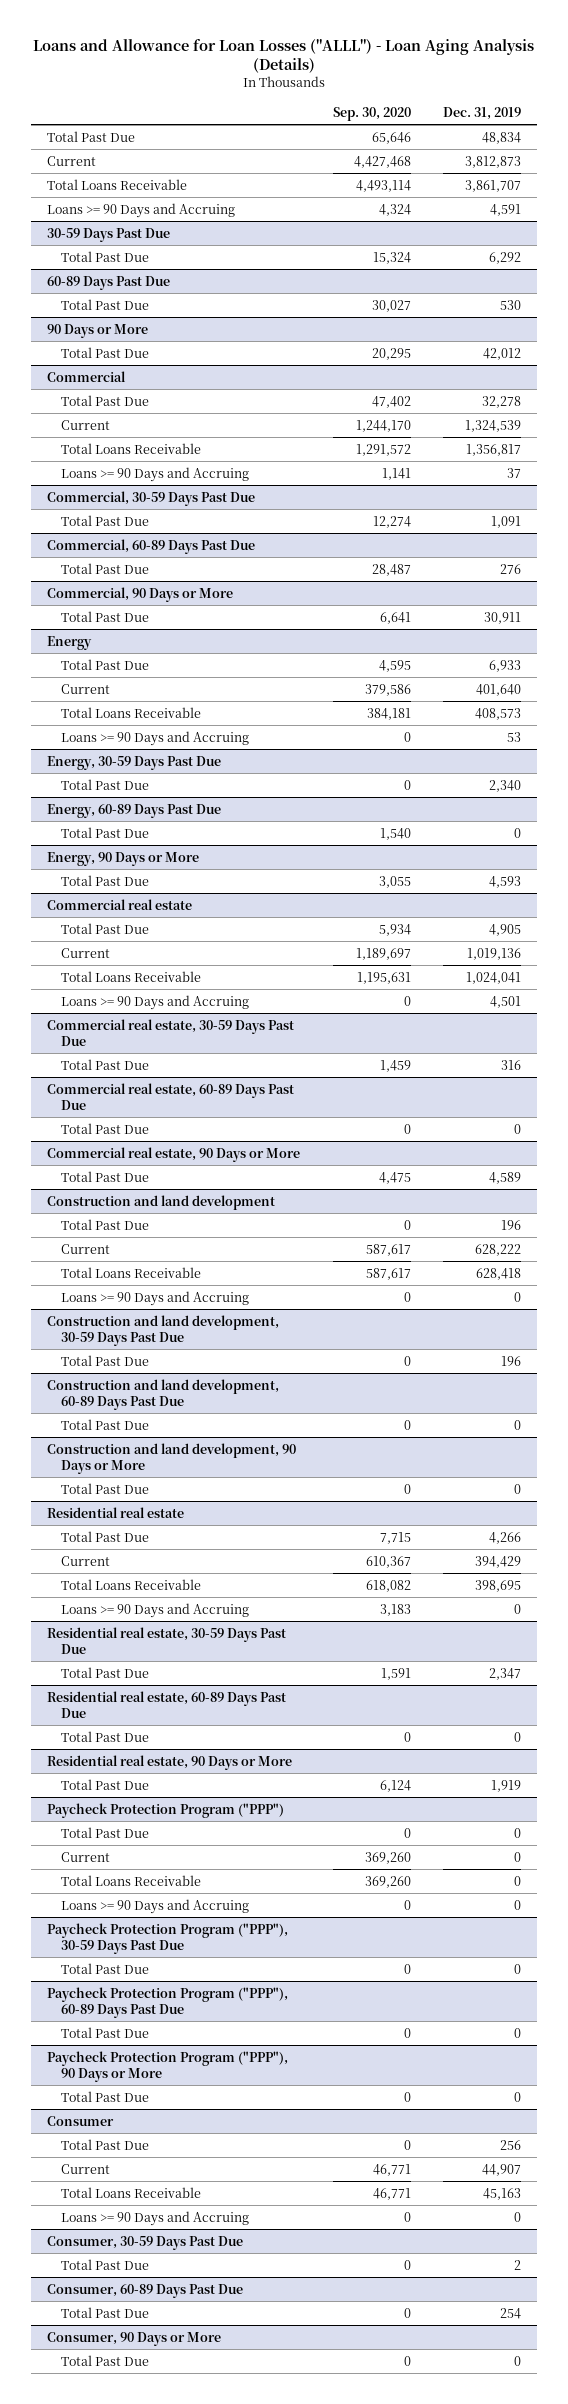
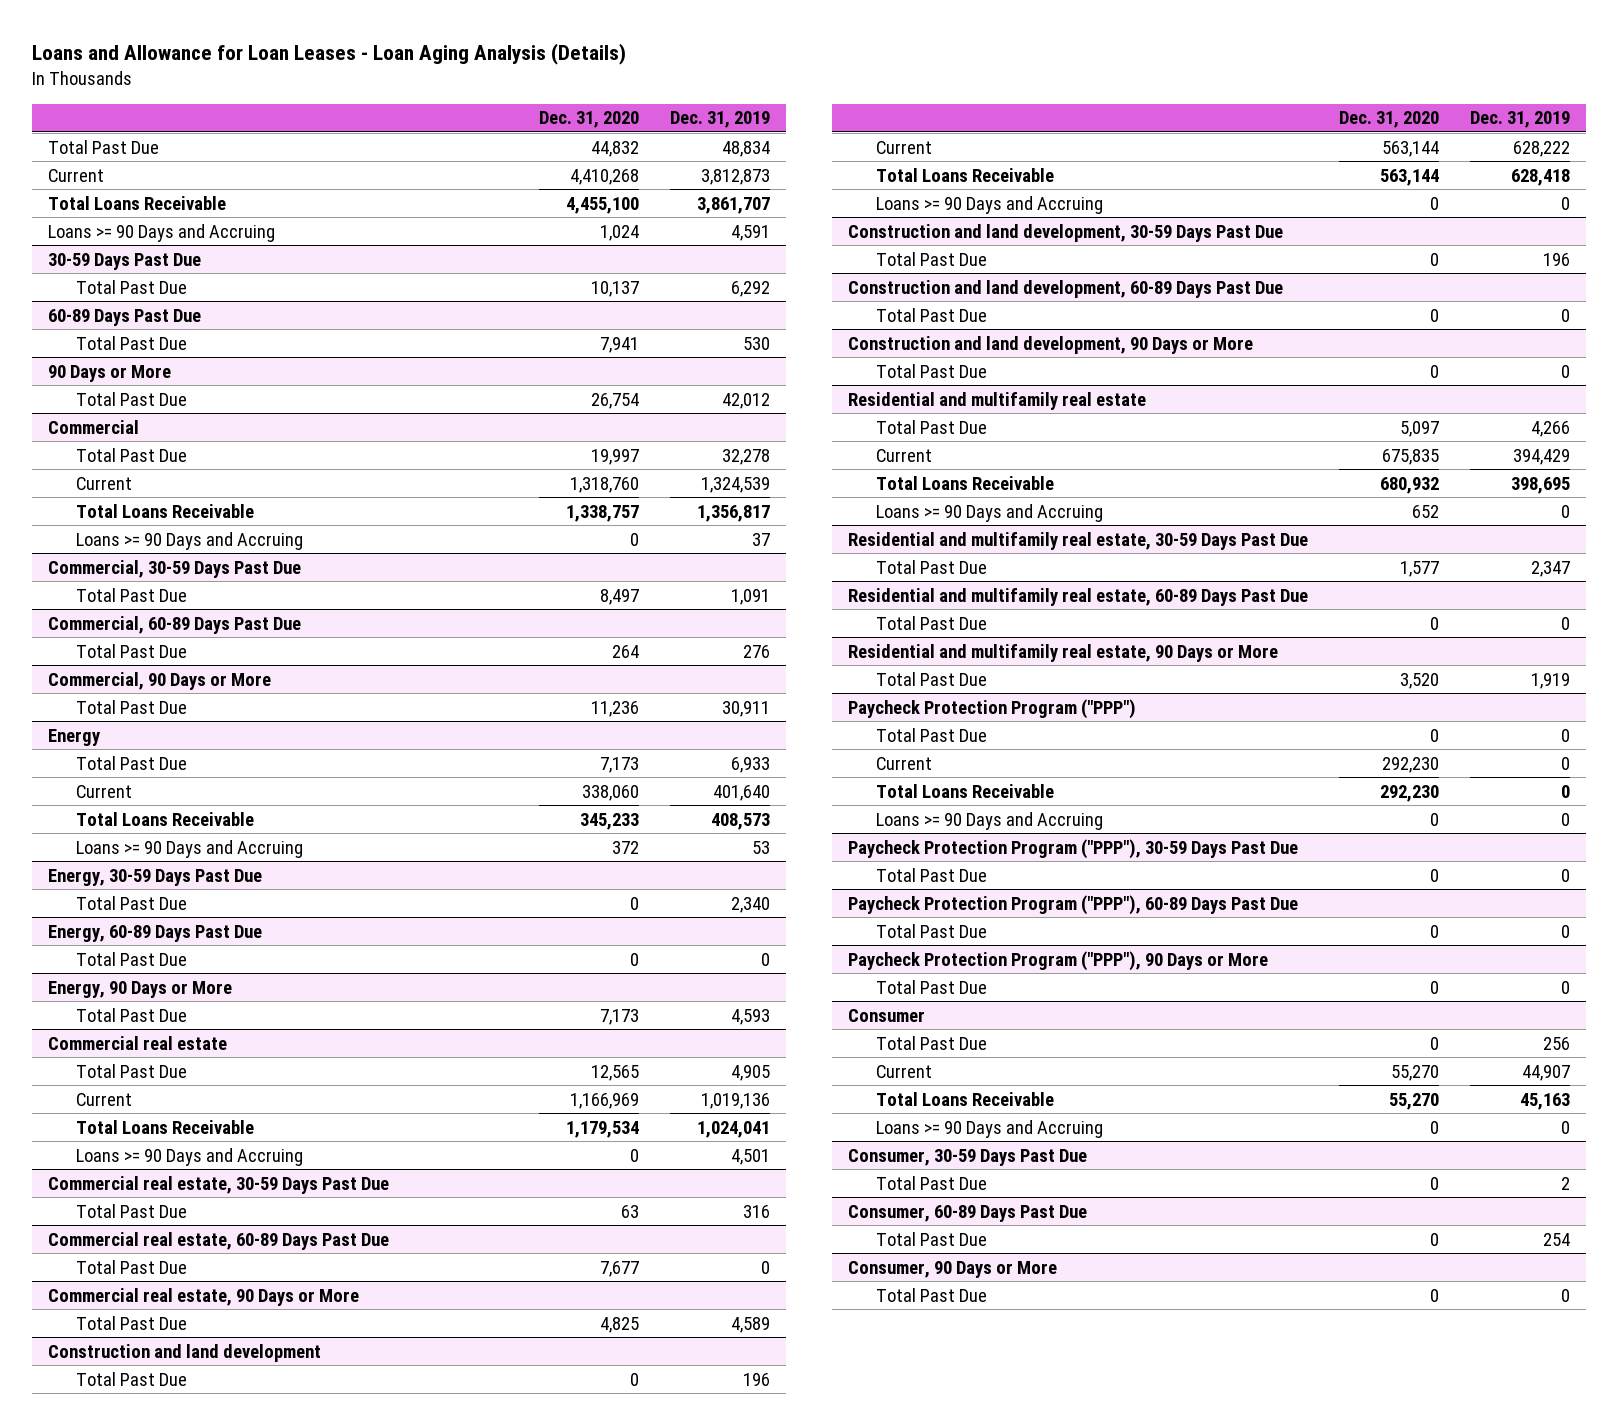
- Loans and Allowance for Loan Losses ("ALLL") - Loan Aging Analysis (Details)
+ Loans and Allowance for Loan Leases - Loan Aging Analysis (Details)
- | Sep. 30, 2020 | Dec. 31, 2019
+ | Dec. 31, 2020 | Dec. 31, 2019
- Residential real estate
+ Residential and multifamily real estate
- Residential real estate, 30-59 Days Past Due
+ Residential and multifamily real estate, 30-59 Days Past Due
- Residential real estate, 60-89 Days Past Due
+ Residential and multifamily real estate, 60-89 Days Past Due
- Residential real estate, 90 Days or More
+ Residential and multifamily real estate, 90 Days or More

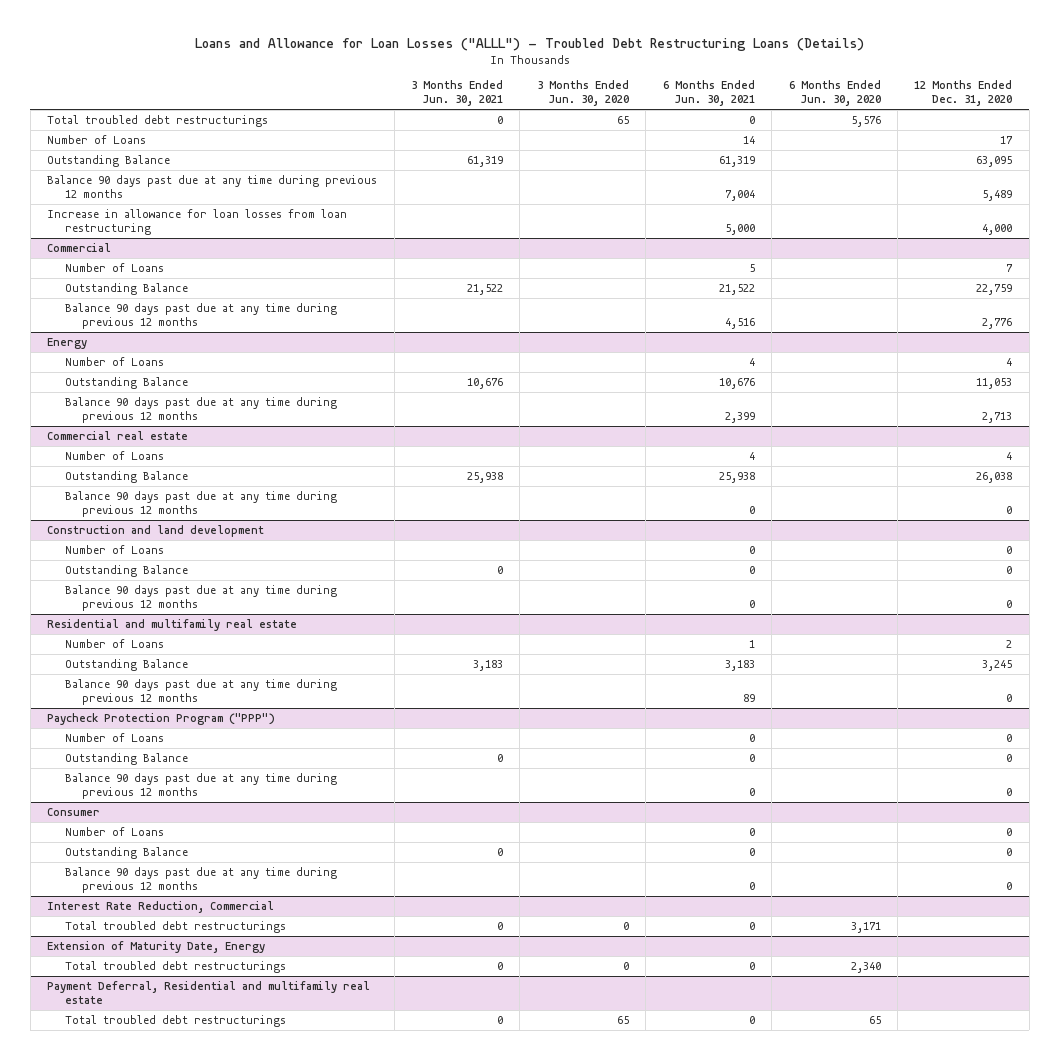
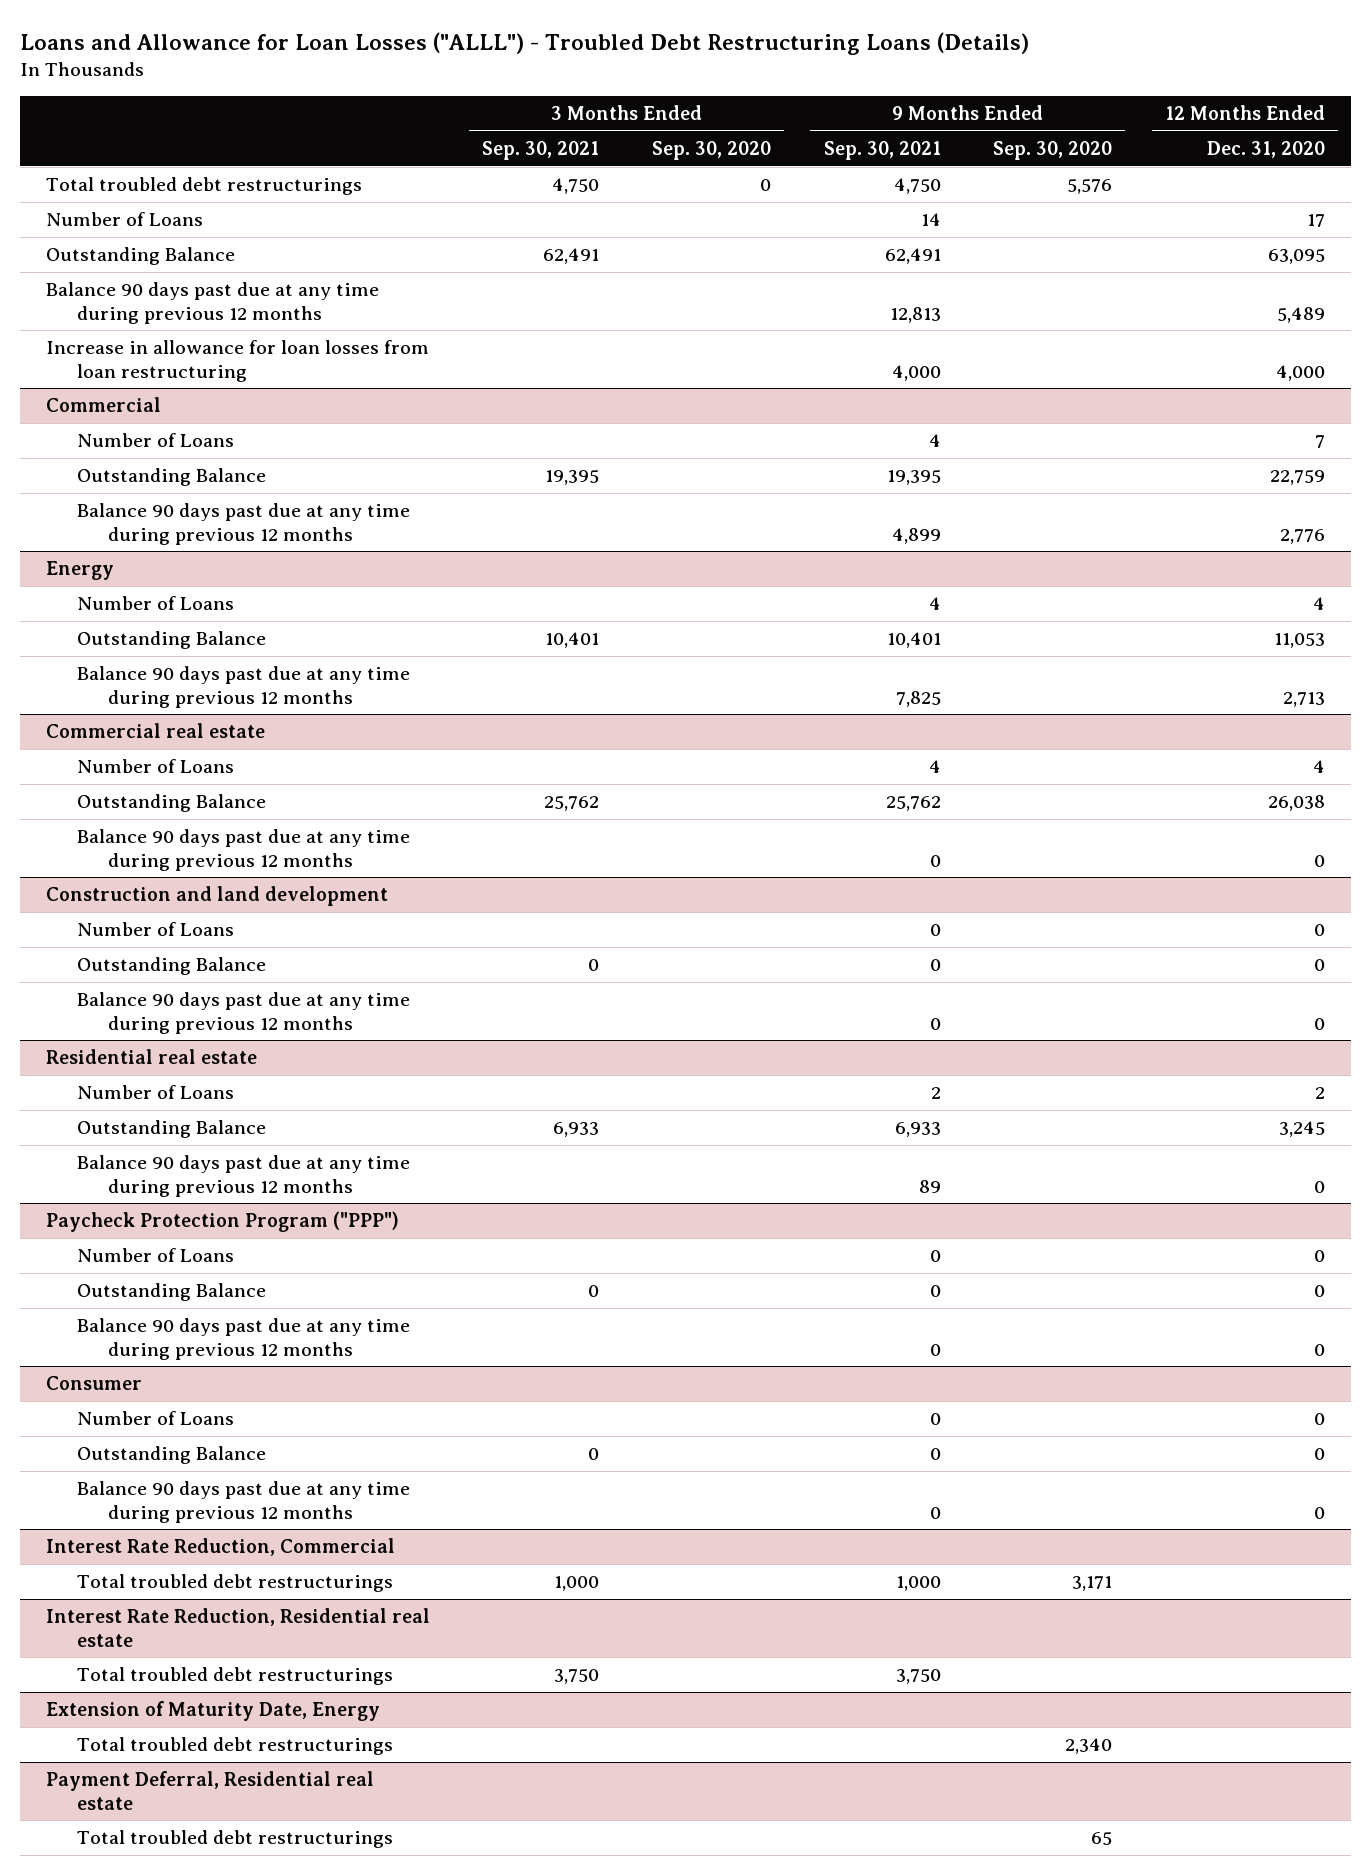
- | 3 Months Ended Jun. 30, 2021 | 3 Months Ended Jun. 30, 2020 | 6 Months Ended Jun. 30, 2021 | 6 Months Ended Jun. 30, 2020 | 12 Months Ended Dec. 31, 2020
+ | 3 Months Ended Sep. 30, 2021 | 3 Months Ended Sep. 30, 2020 | 9 Months Ended Sep. 30, 2021 | 9 Months Ended Sep. 30, 2020 | 12 Months Ended Dec. 31, 2020
- Residential and multifamily real estate
+ Residential real estate
+ Interest Rate Reduction, Residential real estate
+ Total troubled debt restructurings | 3,750 | | 3,750 | |
- Payment Deferral, Residential and multifamily real estate
+ Payment Deferral, Residential real estate

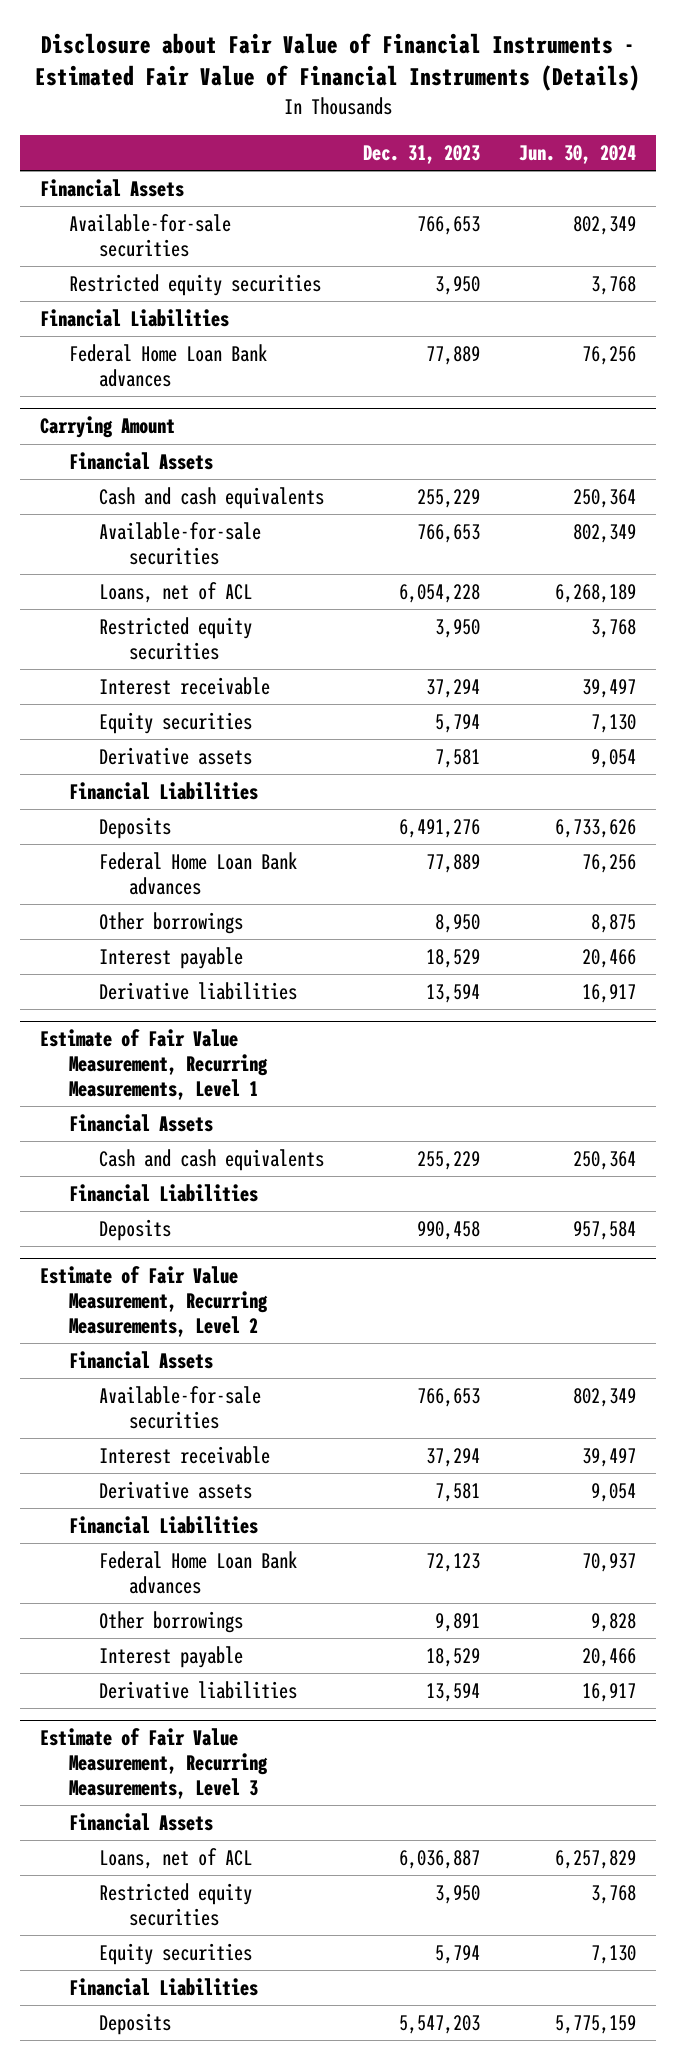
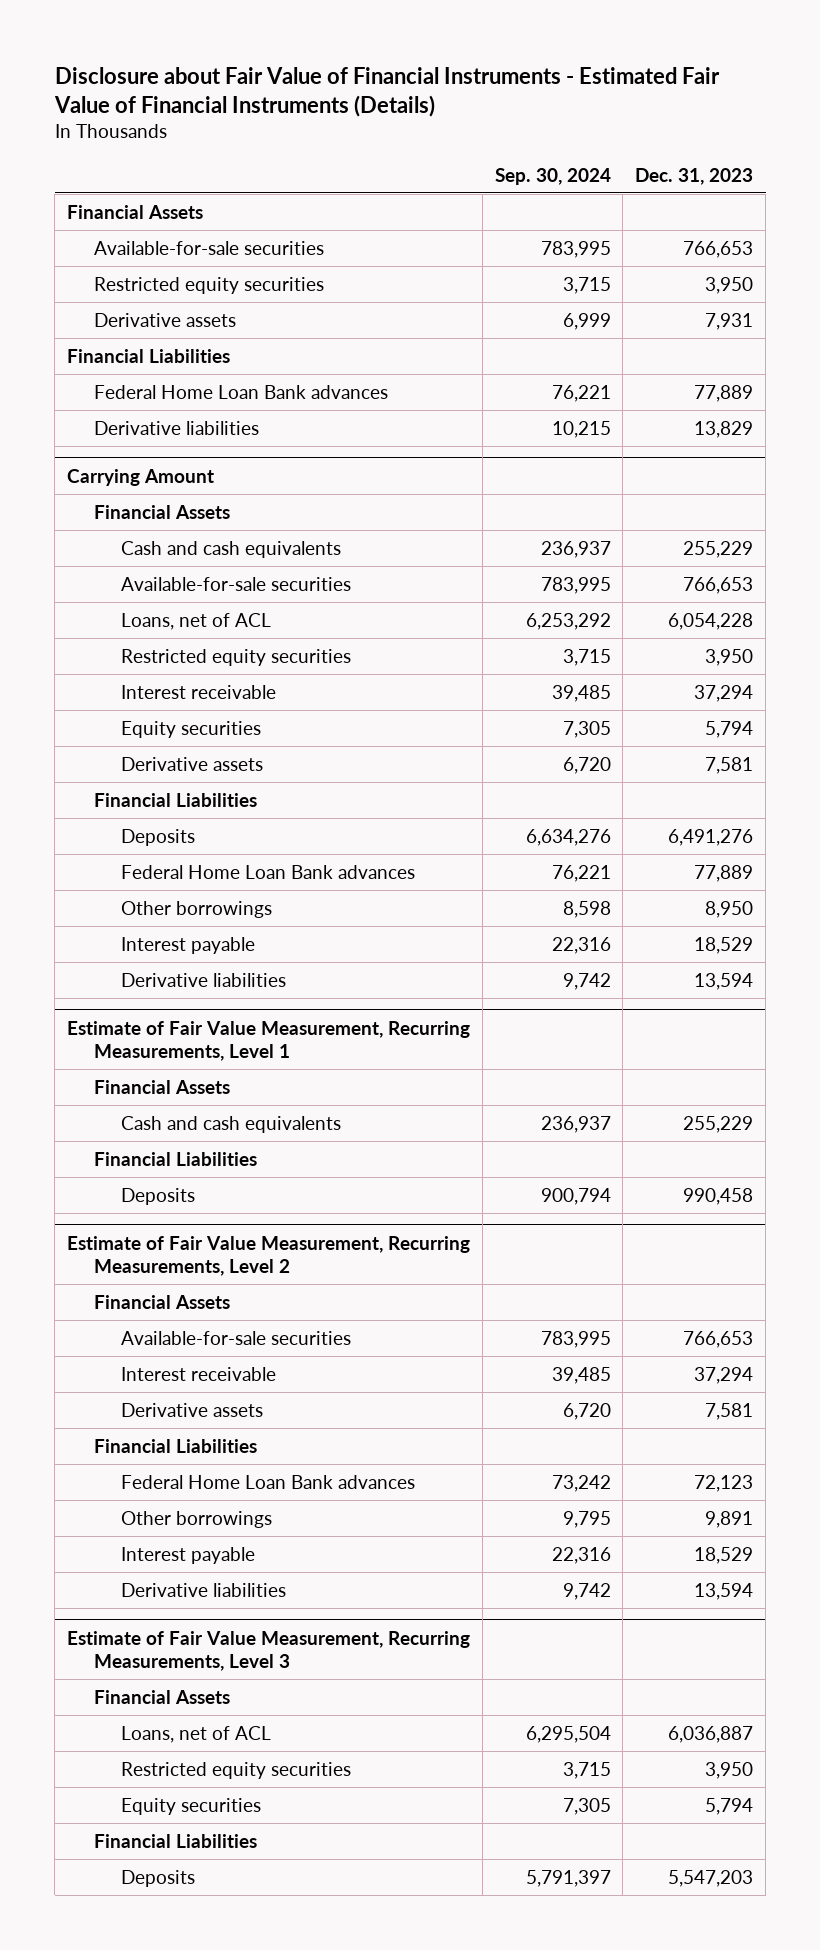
- | Dec. 31, 2023 | Jun. 30, 2024
+ | Sep. 30, 2024 | Dec. 31, 2023
+ Derivative assets | 6,999 | 7,931
+ Derivative liabilities | 10,215 | 13,829

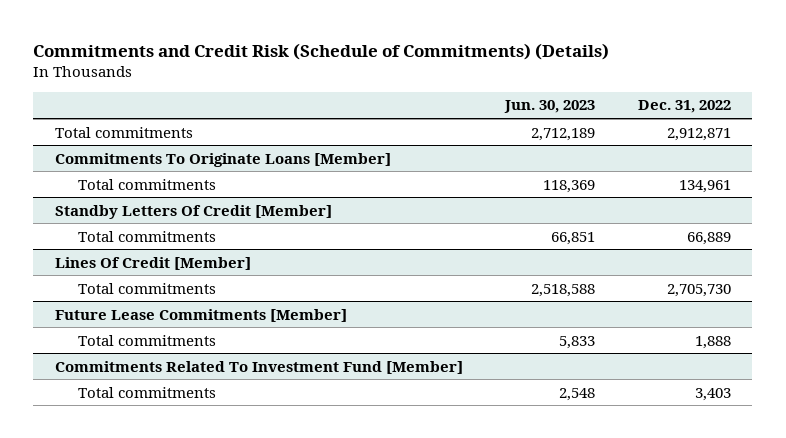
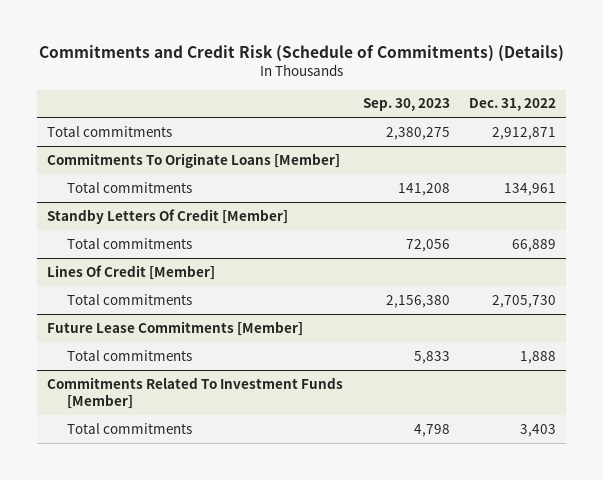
- | Jun. 30, 2023 | Dec. 31, 2022
+ | Sep. 30, 2023 | Dec. 31, 2022
- Commitments Related To Investment Fund [Member]
+ Commitments Related To Investment Funds [Member]

